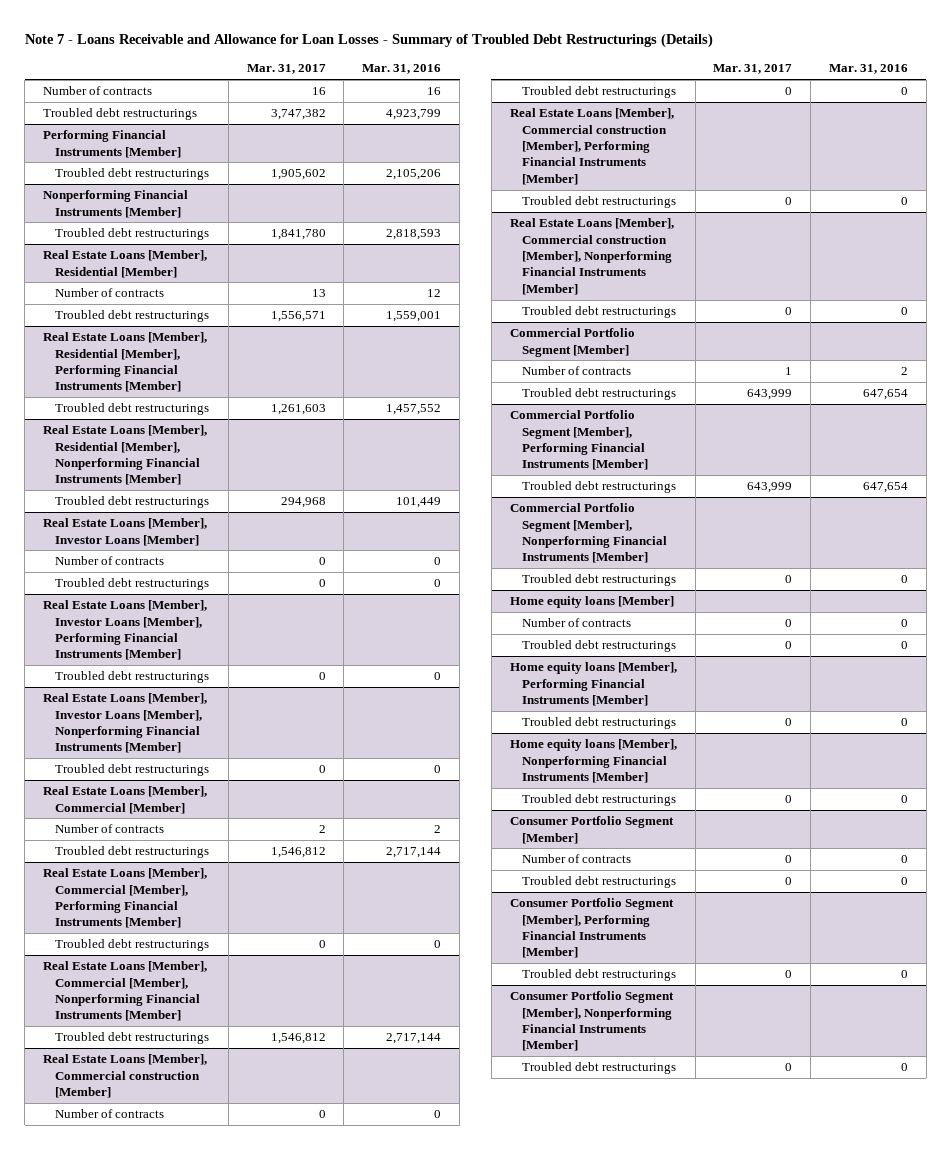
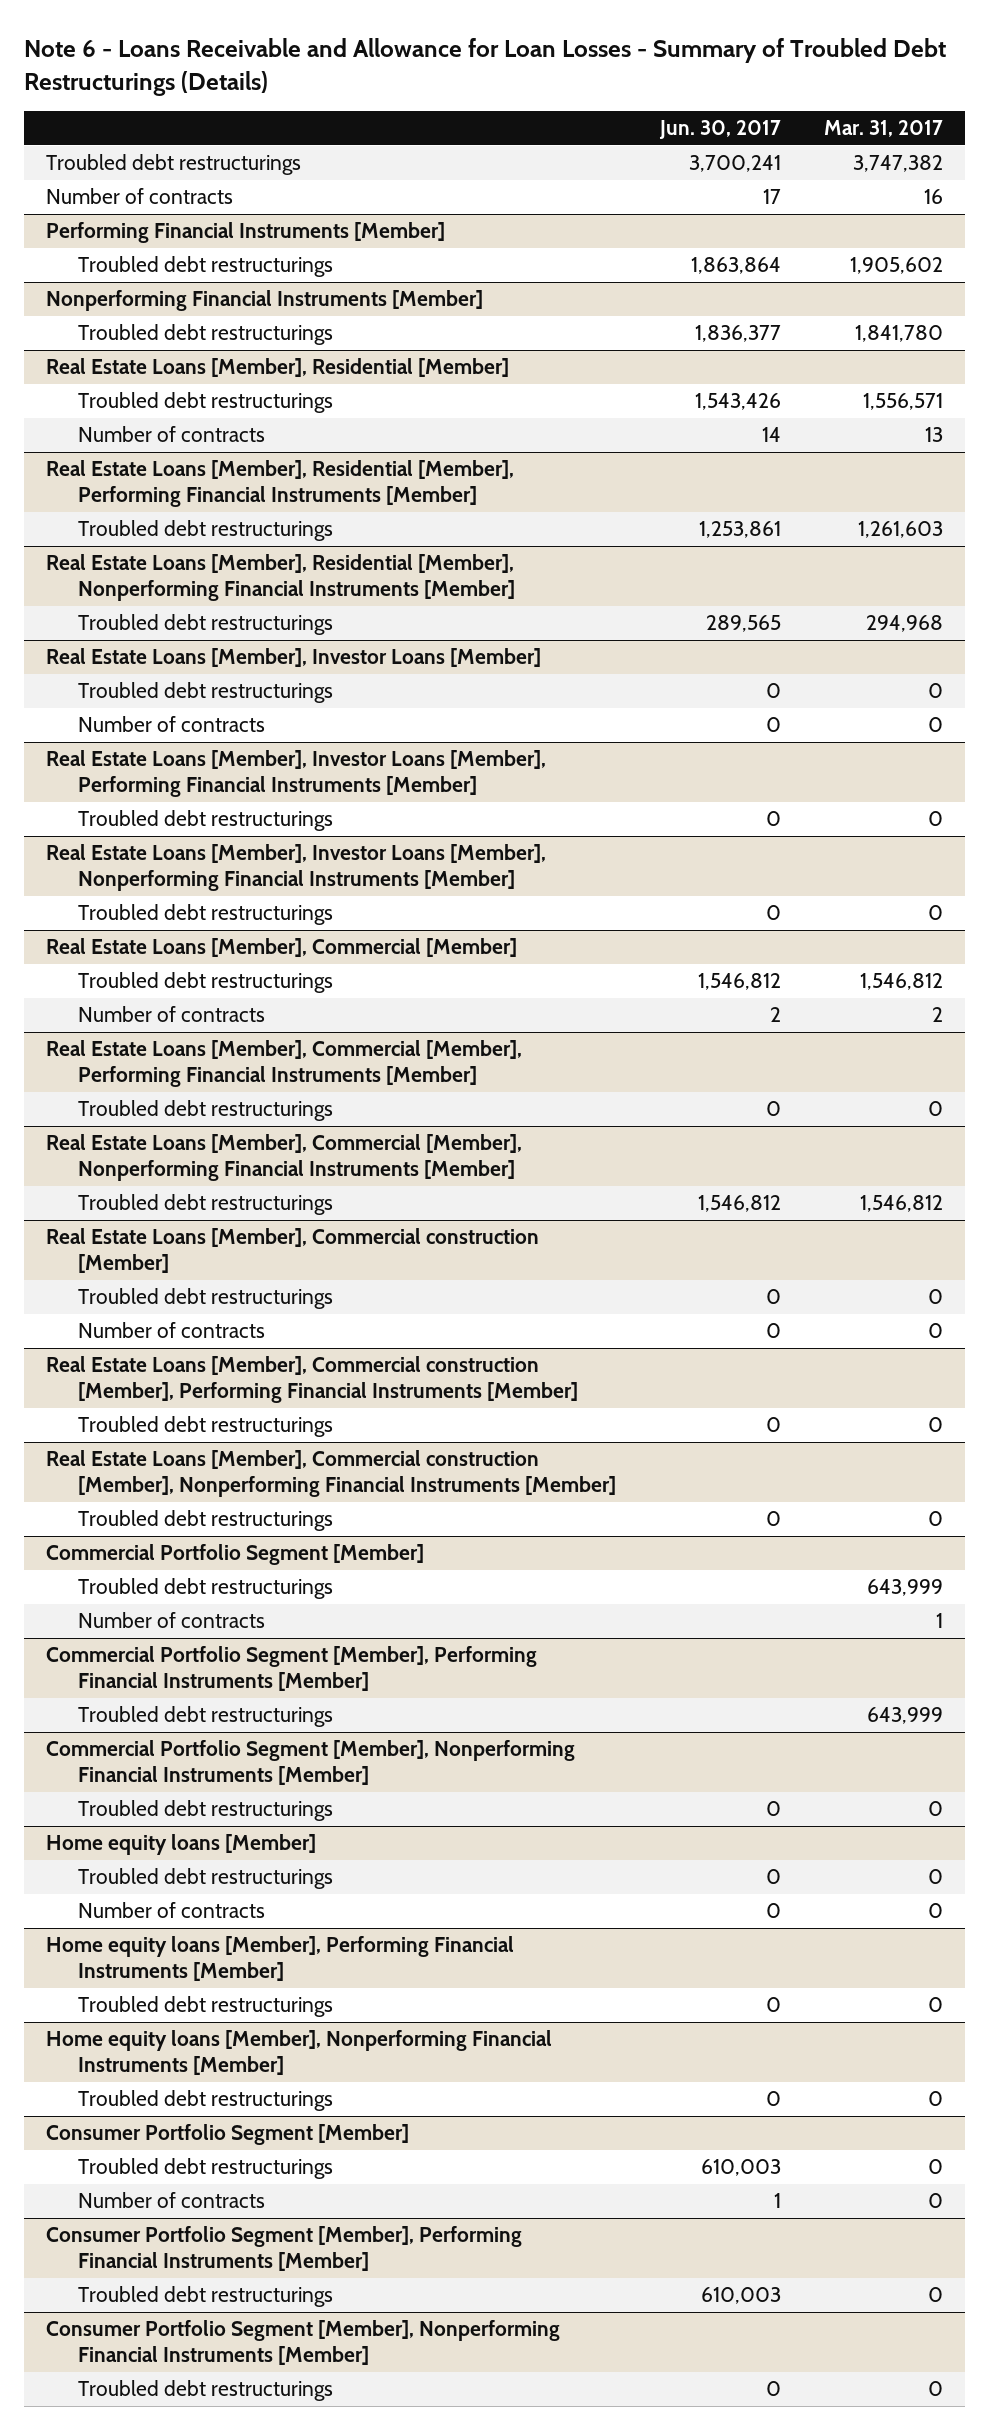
- Note 7 - Loans Receivable and Allowance for Loan Losses - Summary of Troubled Debt Restructurings (Details)
+ Note 6 - Loans Receivable and Allowance for Loan Losses - Summary of Troubled Debt Restructurings (Details)
- | Mar. 31, 2017 | Mar. 31, 2016
+ | Jun. 30, 2017 | Mar. 31, 2017
moved down: Number of contracts | 17 | 16
@ Real Estate Loans [Member], Residential [Member]
moved down: Number of contracts | 14 | 13
@ Real Estate Loans [Member], Investor Loans [Member]
moved down: Number of contracts | 0 | 0
@ Real Estate Loans [Member], Commercial [Member]
moved down: Number of contracts | 2 | 2
@ Real Estate Loans [Member], Commercial construction [Member]
moved down: Number of contracts | 0 | 0
@ Commercial Portfolio Segment [Member]
moved down: Number of contracts | | 1
@ Home equity loans [Member]
moved down: Number of contracts | 0 | 0
@ Consumer Portfolio Segment [Member]
moved down: Number of contracts | 1 | 0

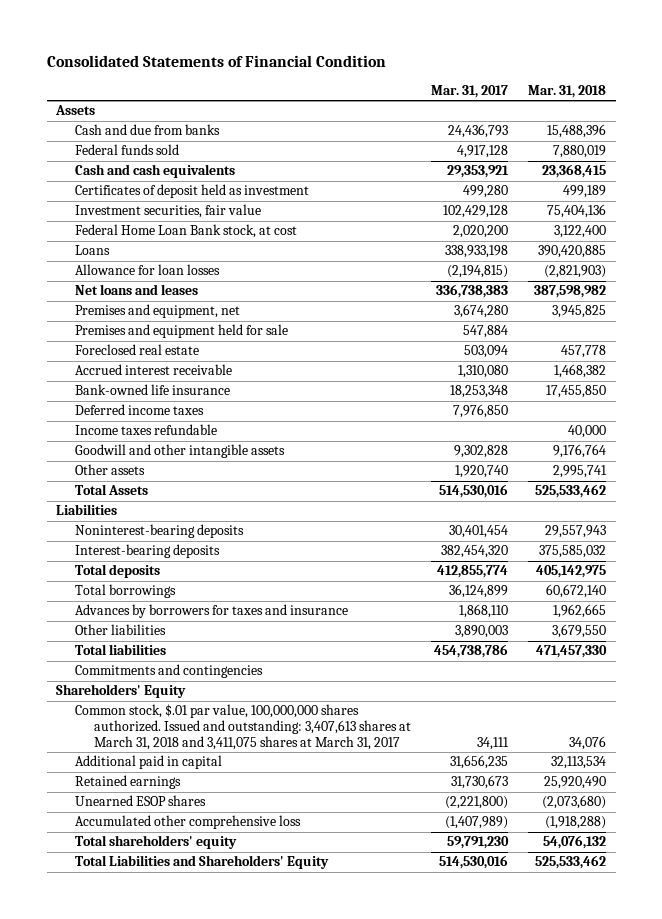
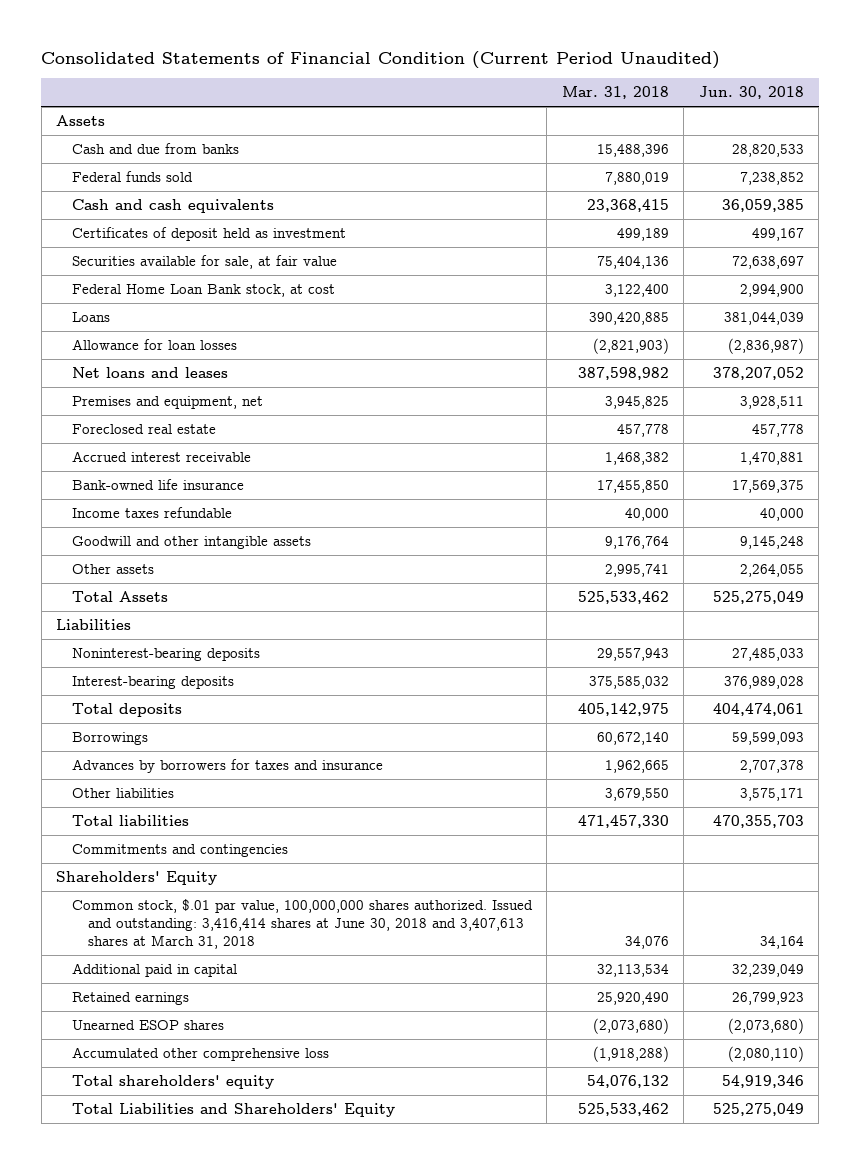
- Consolidated Statements of Financial Condition
+ Consolidated Statements of Financial Condition (Current Period Unaudited)
- | Mar. 31, 2017 | Mar. 31, 2018
+ | Mar. 31, 2018 | Jun. 30, 2018
- Investment securities, fair value | 102,429,128 | 75,404,136
+ Securities available for sale, at fair value | 75,404,136 | 72,638,697
- Premises and equipment held for sale | 547,884 |
- Deferred income taxes | 7,976,850 |
- Total borrowings | 36,124,899 | 60,672,140
+ Borrowings | 60,672,140 | 59,599,093
- Common stock, $.01 par value, 100,000,000 shares authorized. Issued and outstanding: 3,407,613 shares at March 31, 2018 and 3,411,075 shares at March 31, 2017 | 34,111 | 34,076
+ Common stock, $.01 par value, 100,000,000 shares authorized. Issued and outstanding: 3,416,414 shares at June 30, 2018 and 3,407,613 shares at March 31, 2018 | 34,076 | 34,164

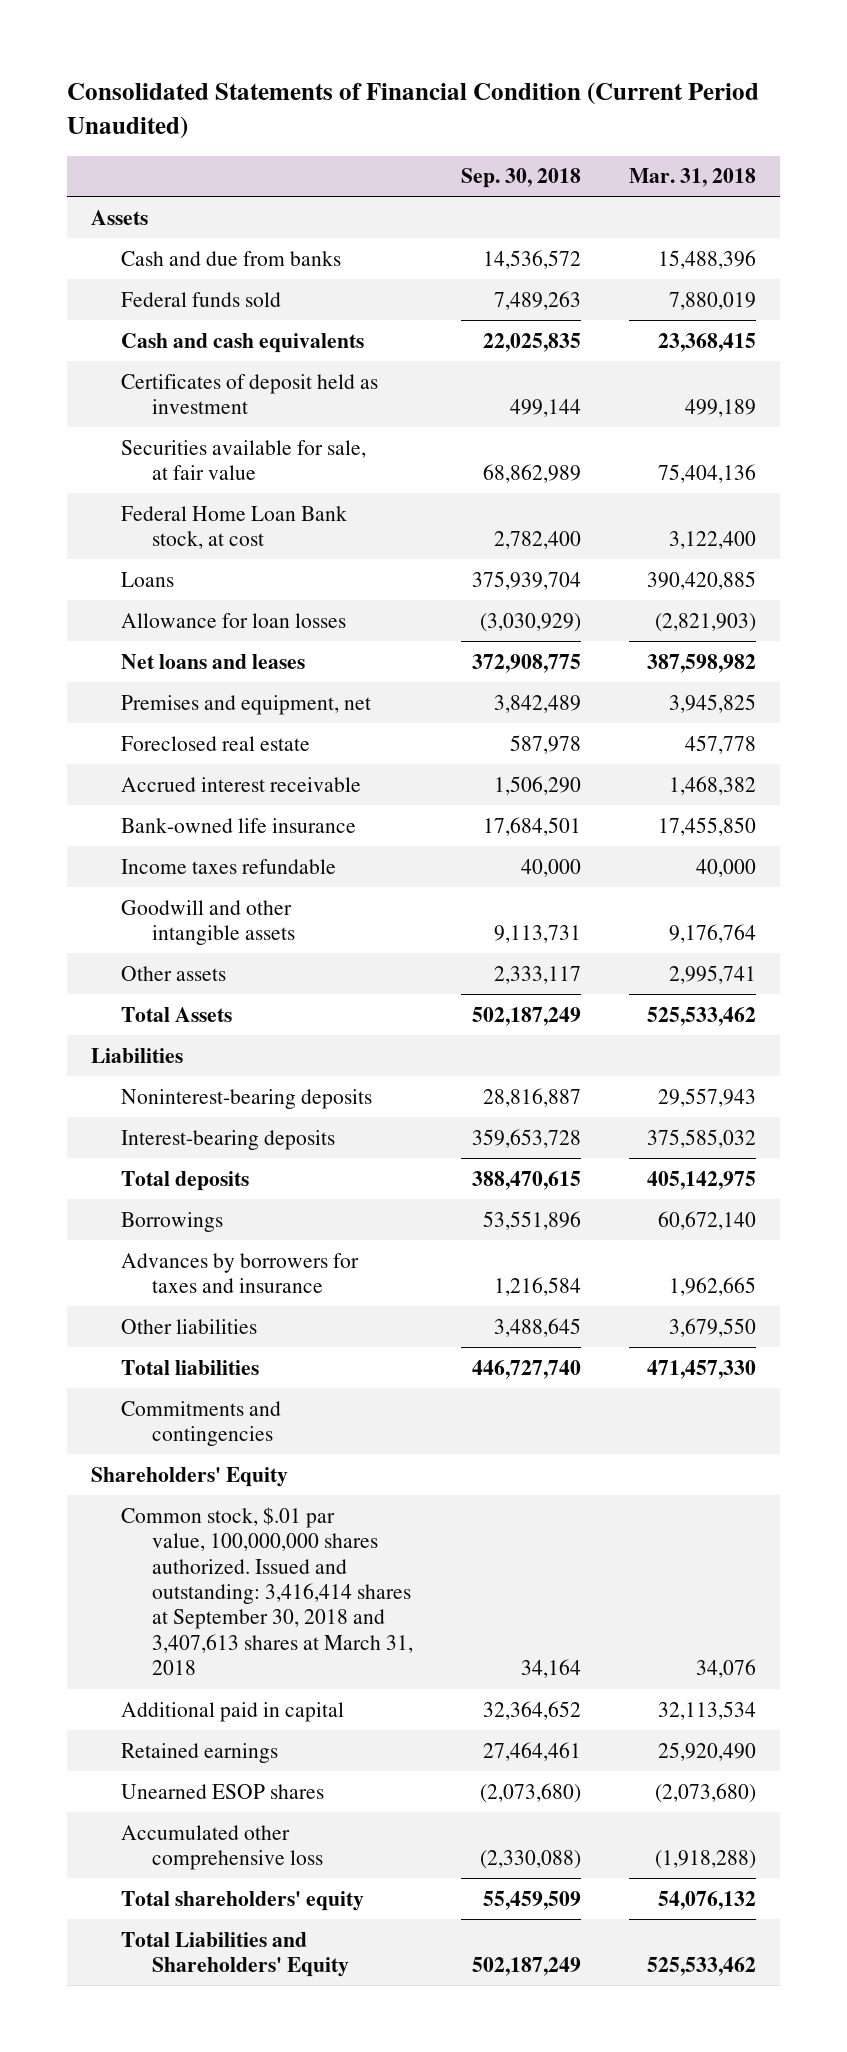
- | Mar. 31, 2018 | Jun. 30, 2018
+ | Sep. 30, 2018 | Mar. 31, 2018
- Common stock, $.01 par value, 100,000,000 shares authorized. Issued and outstanding: 3,416,414 shares at June 30, 2018 and 3,407,613 shares at March 31, 2018 | 34,076 | 34,164
+ Common stock, $.01 par value, 100,000,000 shares authorized. Issued and outstanding: 3,416,414 shares at September 30, 2018 and 3,407,613 shares at March 31, 2018 | 34,164 | 34,076

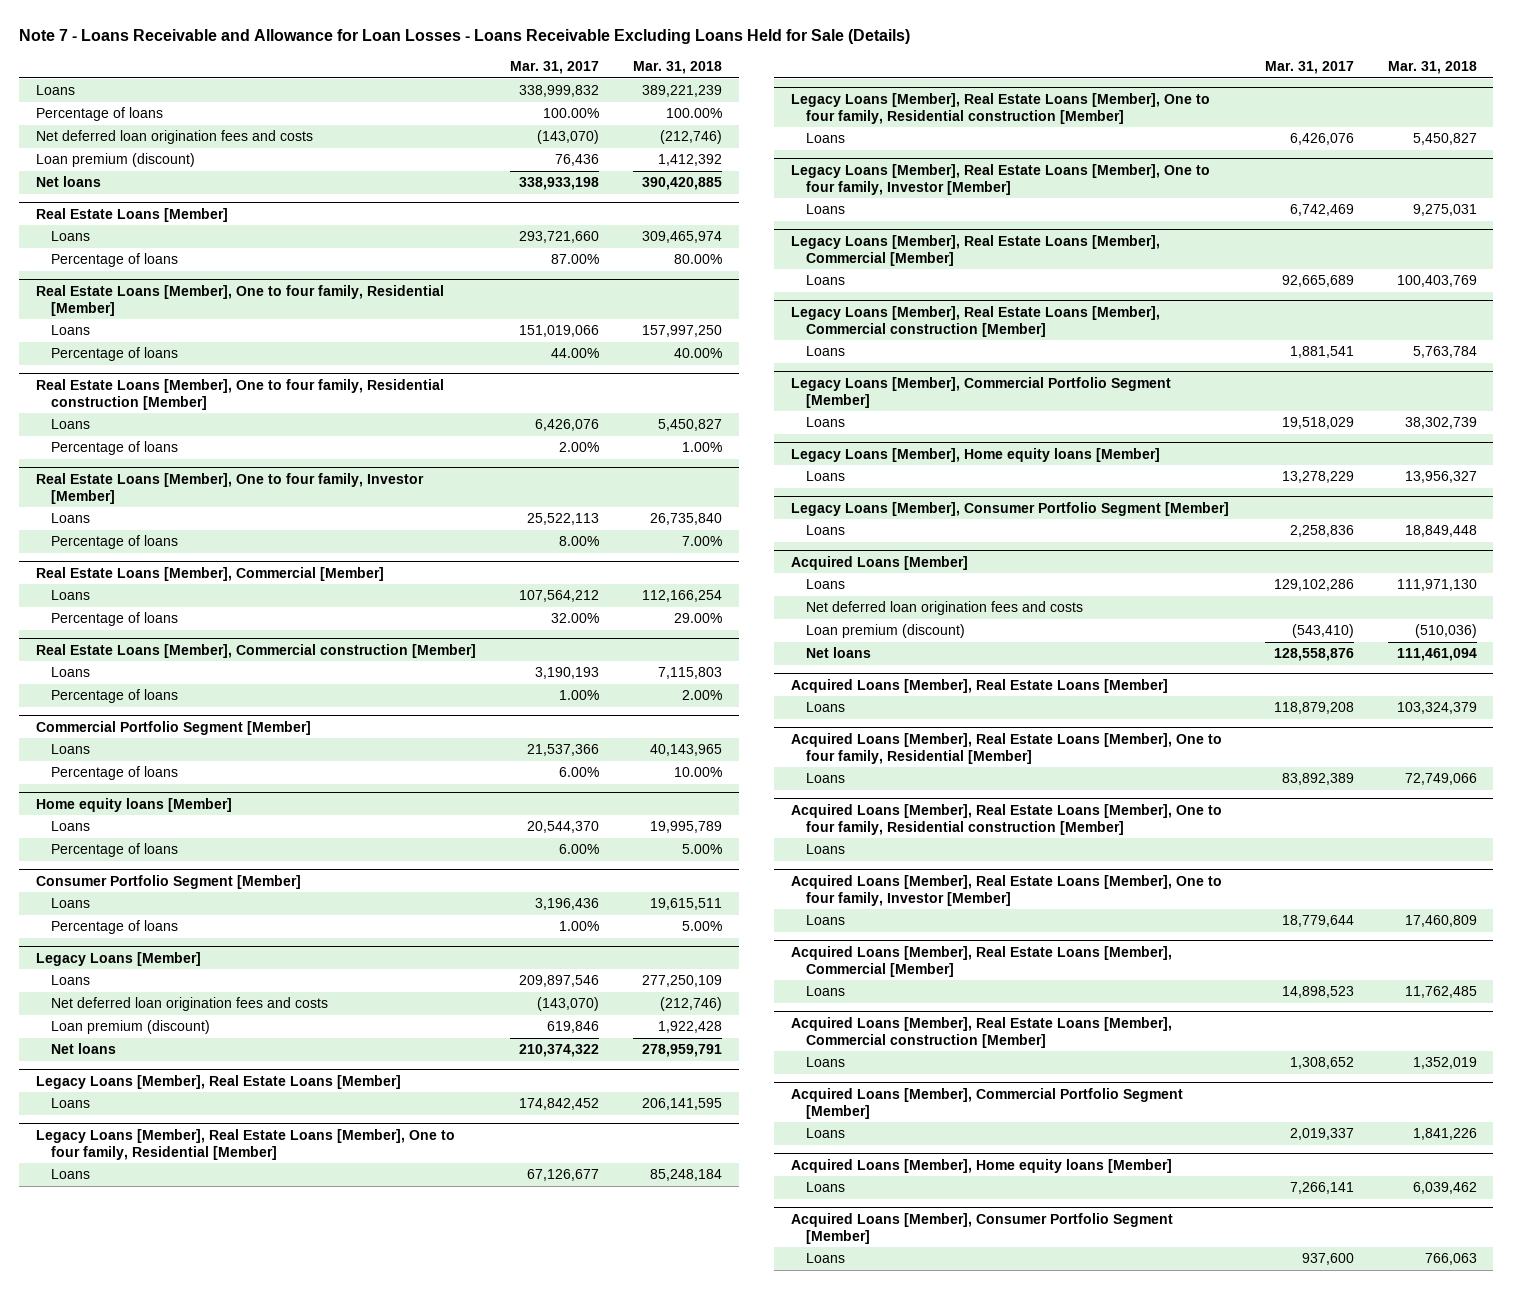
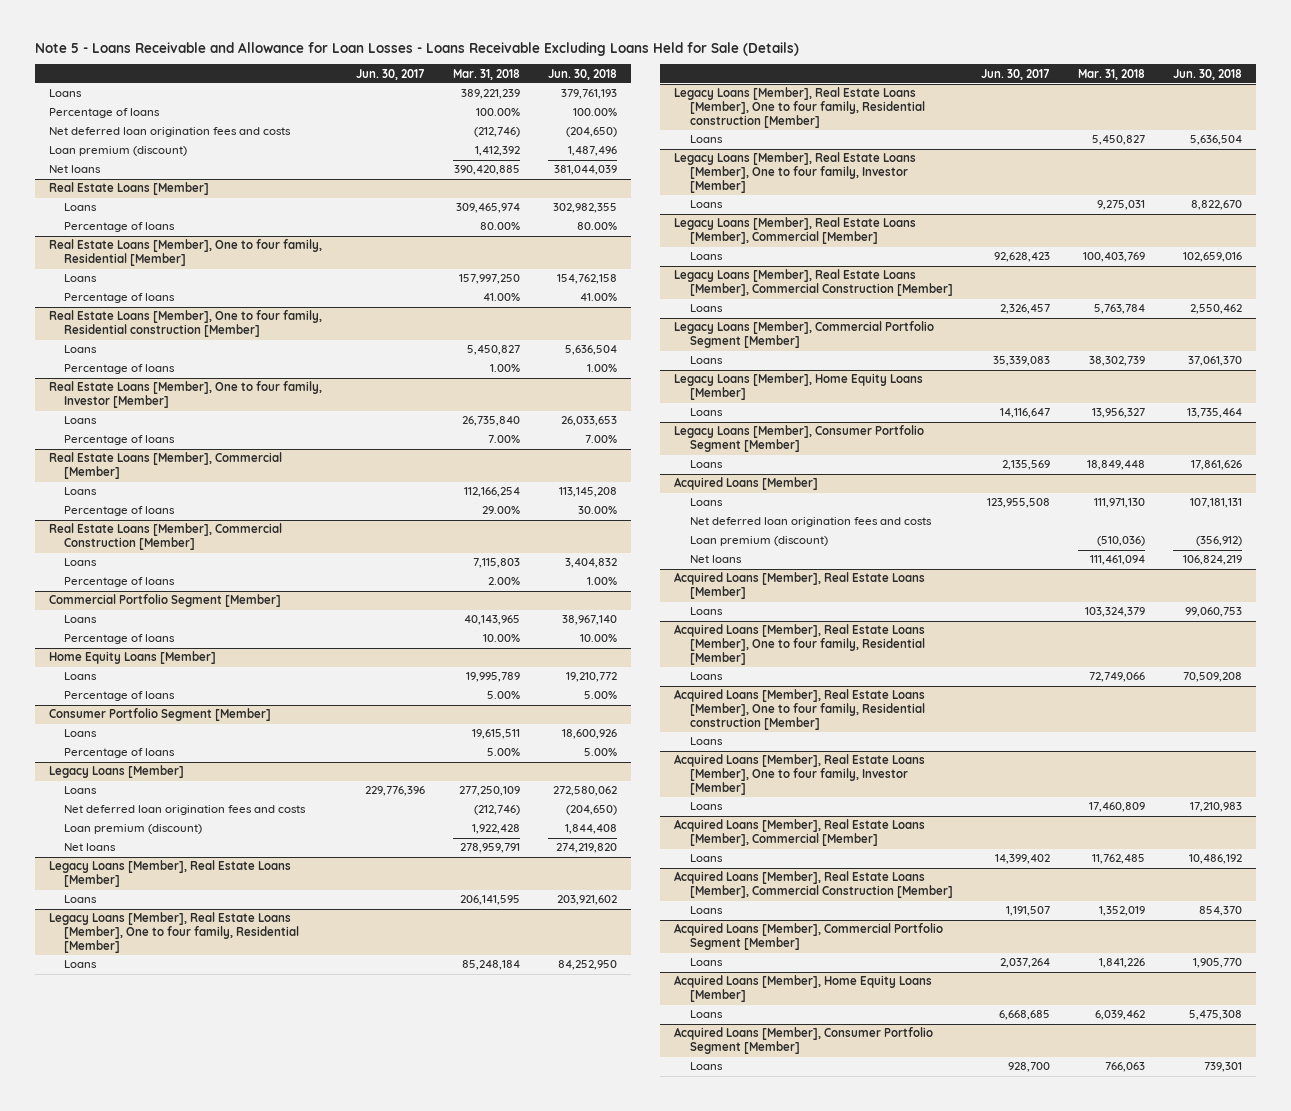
- Note 7 - Loans Receivable and Allowance for Loan Losses - Loans Receivable Excluding Loans Held for Sale (Details)
+ Note 5 - Loans Receivable and Allowance for Loan Losses - Loans Receivable Excluding Loans Held for Sale (Details)
- | Mar. 31, 2017 | Mar. 31, 2018
+ | Jun. 30, 2017 | Mar. 31, 2018 | Jun. 30, 2018
@ Real Estate Loans [Member], One to four family, Residential [Member]
- Percentage of loans | 44.00% | 40.00%
+ Percentage of loans | | 41.00% | 41.00%
- Real Estate Loans [Member], Commercial construction [Member]
+ Real Estate Loans [Member], Commercial Construction [Member]
- Home equity loans [Member]
+ Home Equity Loans [Member]
- Legacy Loans [Member], Real Estate Loans [Member], Commercial construction [Member]
+ Legacy Loans [Member], Real Estate Loans [Member], Commercial Construction [Member]
- Legacy Loans [Member], Home equity loans [Member]
+ Legacy Loans [Member], Home Equity Loans [Member]
- Acquired Loans [Member], Real Estate Loans [Member], Commercial construction [Member]
+ Acquired Loans [Member], Real Estate Loans [Member], Commercial Construction [Member]
- Acquired Loans [Member], Home equity loans [Member]
+ Acquired Loans [Member], Home Equity Loans [Member]

